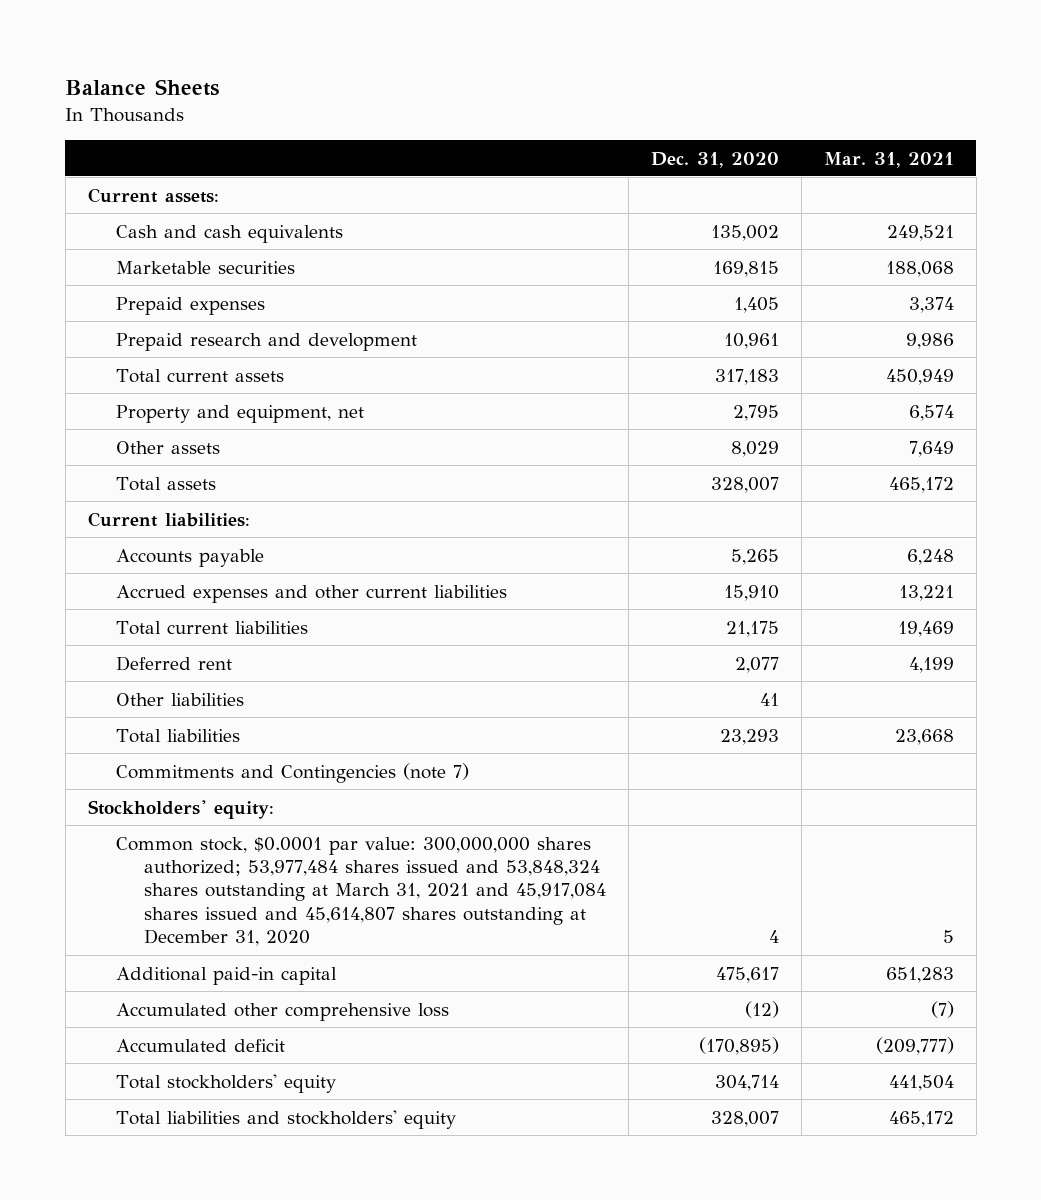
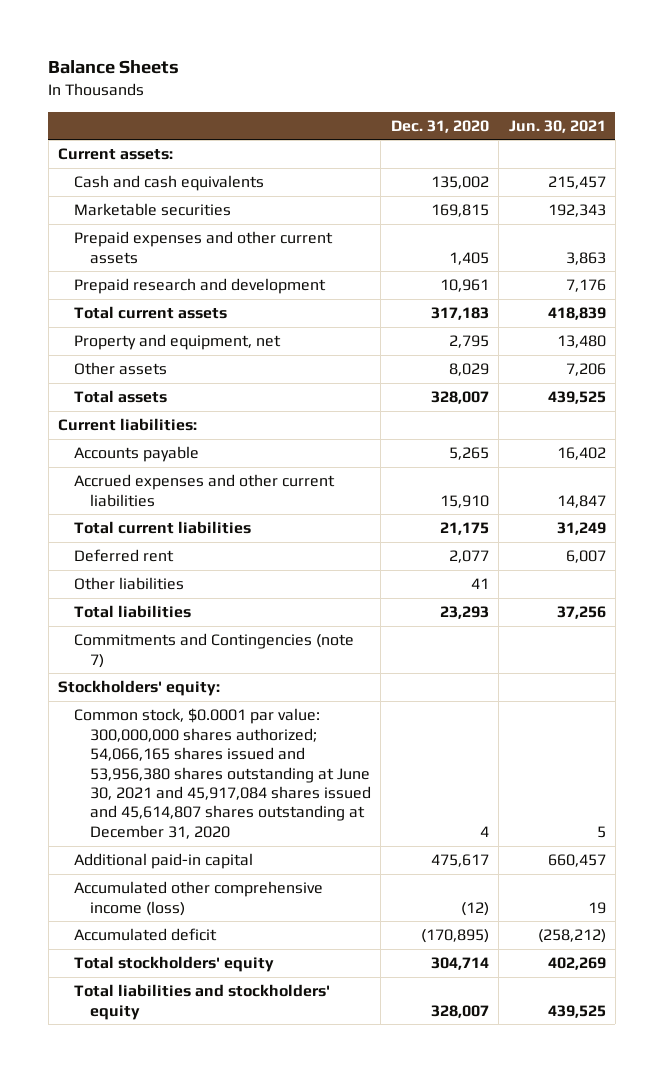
- | Dec. 31, 2020 | Mar. 31, 2021
+ | Dec. 31, 2020 | Jun. 30, 2021
- Prepaid expenses | 1,405 | 3,374
+ Prepaid expenses and other current assets | 1,405 | 3,863
- Common stock, $0.0001 par value: 300,000,000 shares authorized; 53,977,484 shares issued and 53,848,324 shares outstanding at March 31, 2021 and 45,917,084 shares issued and 45,614,807 shares outstanding at December 31, 2020 | 4 | 5
+ Common stock, $0.0001 par value: 300,000,000 shares authorized; 54,066,165 shares issued and 53,956,380 shares outstanding at June 30, 2021 and 45,917,084 shares issued and 45,614,807 shares outstanding at December 31, 2020 | 4 | 5
- Accumulated other comprehensive loss | (12) | (7)
+ Accumulated other comprehensive income (loss) | (12) | 19

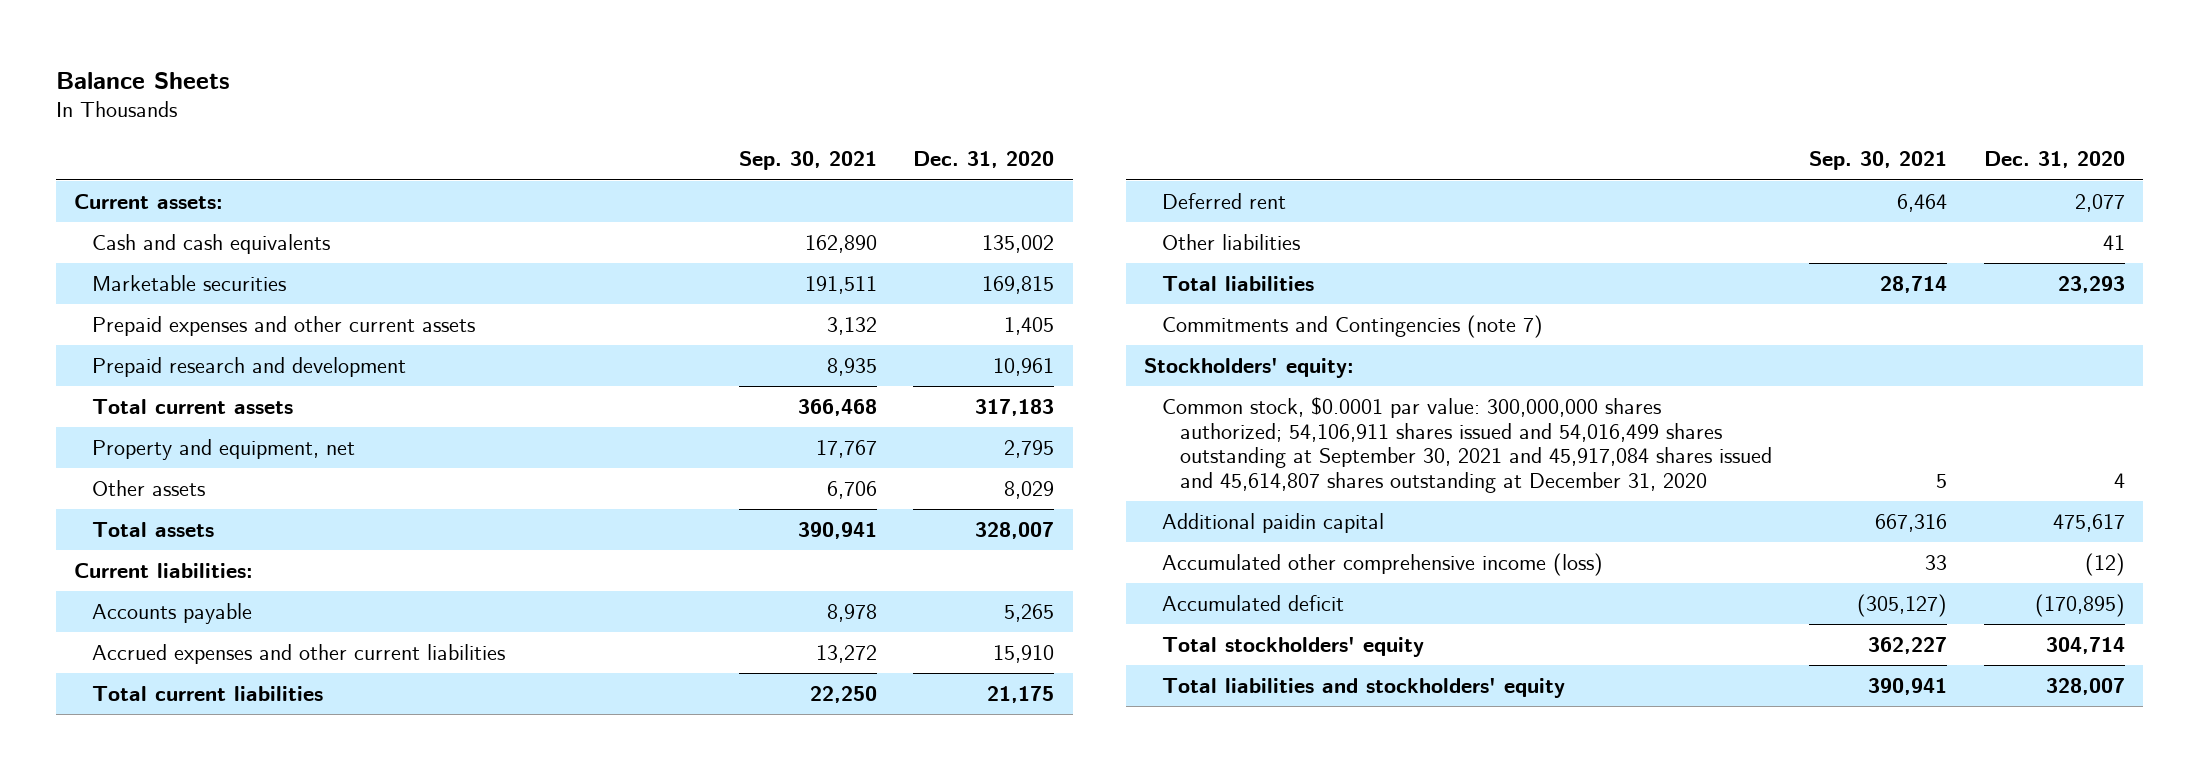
- | Dec. 31, 2020 | Jun. 30, 2021
+ | Sep. 30, 2021 | Dec. 31, 2020
- Common stock, $0.0001 par value: 300,000,000 shares authorized; 54,066,165 shares issued and 53,956,380 shares outstanding at June 30, 2021 and 45,917,084 shares issued and 45,614,807 shares outstanding at December 31, 2020 | 4 | 5
- Additional paid-in capital | 475,617 | 660,457
+ Common stock, $0.0001 par value: 300,000,000 shares authorized; 54,106,911 shares issued and 54,016,499 shares outstanding at September 30, 2021 and 45,917,084 shares issued and 45,614,807 shares outstanding at December 31, 2020 | 5 | 4
+ Additional paidin capital | 667,316 | 475,617

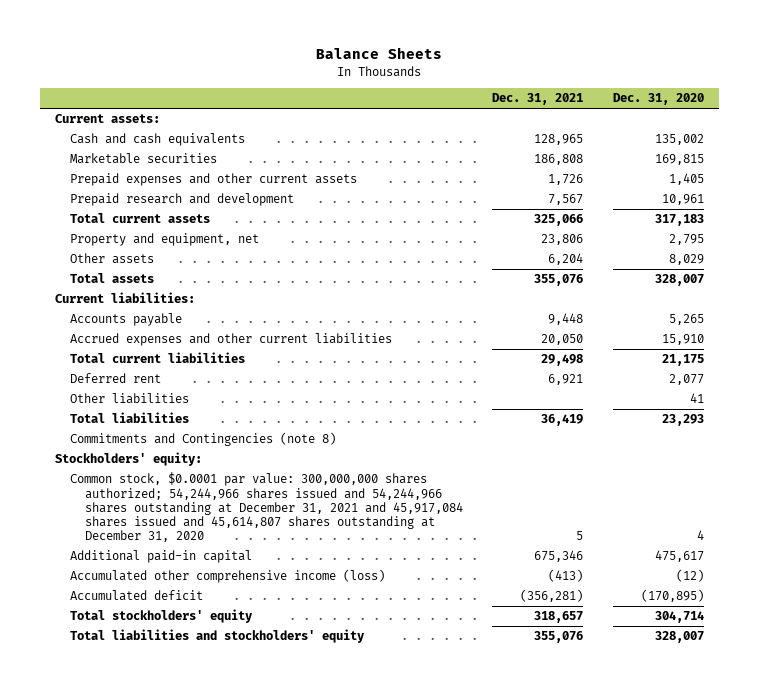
- | Sep. 30, 2021 | Dec. 31, 2020
+ | Dec. 31, 2021 | Dec. 31, 2020
- Commitments and Contingencies (note 7)
+ Commitments and Contingencies (note 8)
- Common stock, $0.0001 par value: 300,000,000 shares authorized; 54,106,911 shares issued and 54,016,499 shares outstanding at September 30, 2021 and 45,917,084 shares issued and 45,614,807 shares outstanding at December 31, 2020 | 5 | 4
- Additional paidin capital | 667,316 | 475,617
+ Common stock, $0.0001 par value: 300,000,000 shares authorized; 54,244,966 shares issued and 54,244,966 shares outstanding at December 31, 2021 and 45,917,084 shares issued and 45,614,807 shares outstanding at December 31, 2020 | 5 | 4
+ Additional paid-in capital | 675,346 | 475,617

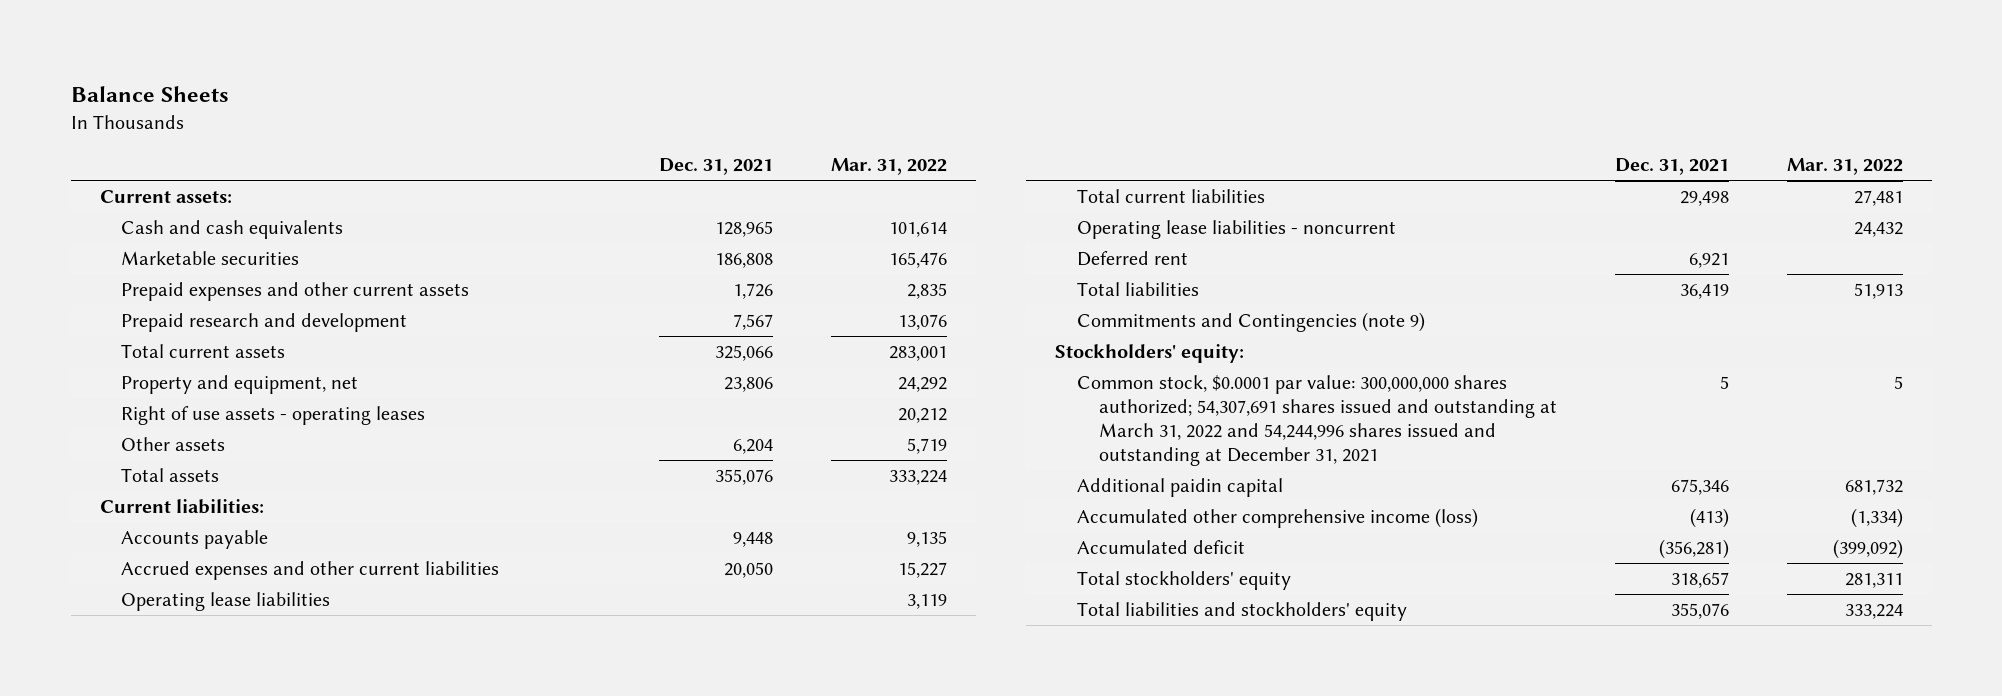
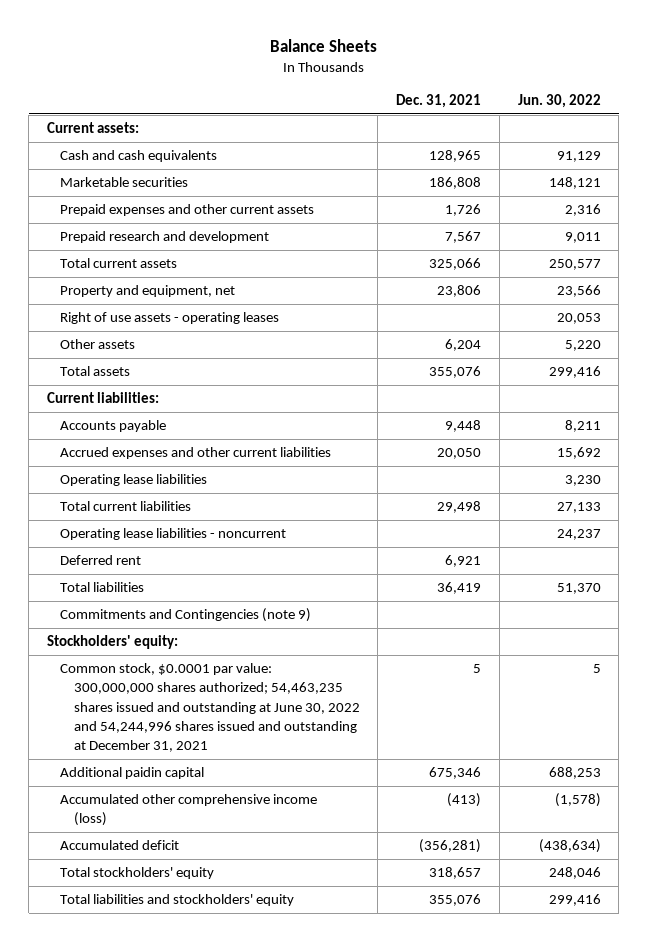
- | Dec. 31, 2021 | Mar. 31, 2022
+ | Dec. 31, 2021 | Jun. 30, 2022
- Common stock, $0.0001 par value: 300,000,000 shares authorized; 54,307,691 shares issued and outstanding at March 31, 2022 and 54,244,996 shares issued and outstanding at December 31, 2021 | 5 | 5
+ Common stock, $0.0001 par value: 300,000,000 shares authorized; 54,463,235 shares issued and outstanding at June 30, 2022 and 54,244,996 shares issued and outstanding at December 31, 2021 | 5 | 5

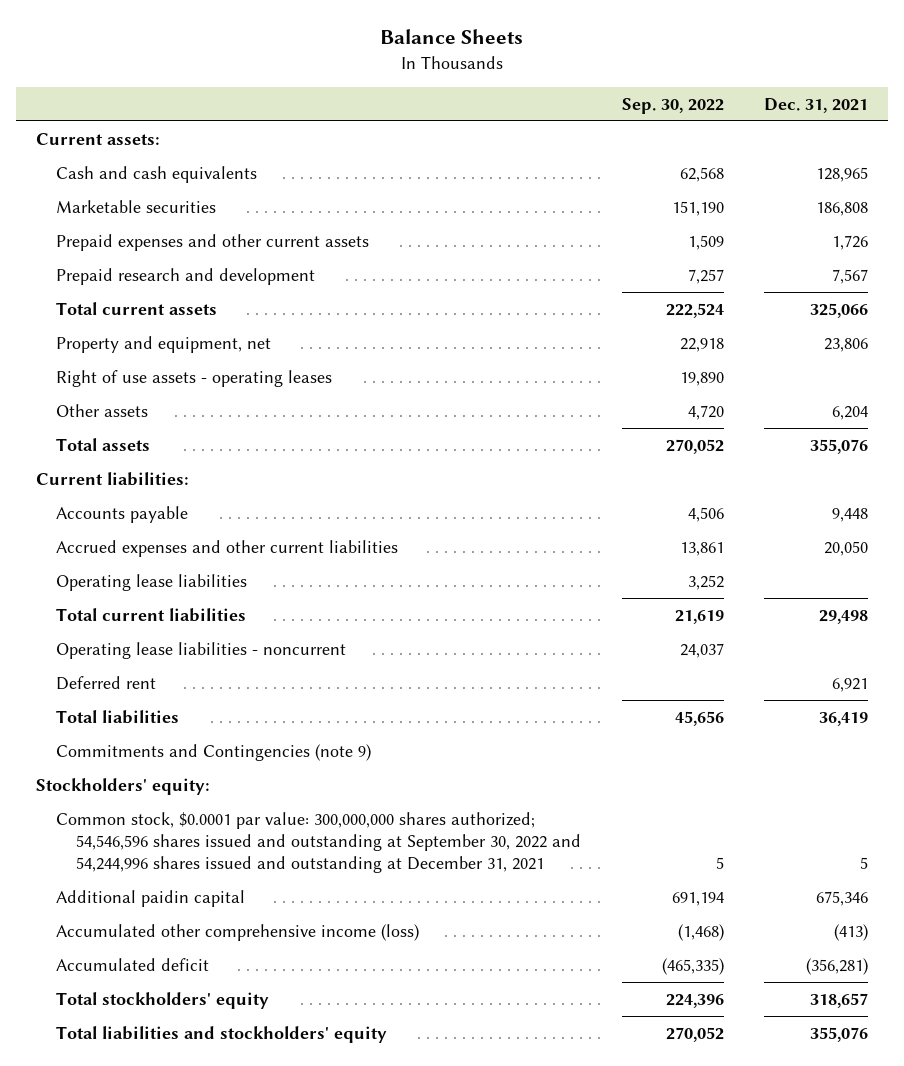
- | Dec. 31, 2021 | Jun. 30, 2022
+ | Sep. 30, 2022 | Dec. 31, 2021
- Common stock, $0.0001 par value: 300,000,000 shares authorized; 54,463,235 shares issued and outstanding at June 30, 2022 and 54,244,996 shares issued and outstanding at December 31, 2021 | 5 | 5
+ Common stock, $0.0001 par value: 300,000,000 shares authorized; 54,546,596 shares issued and outstanding at September 30, 2022 and 54,244,996 shares issued and outstanding at December 31, 2021 | 5 | 5

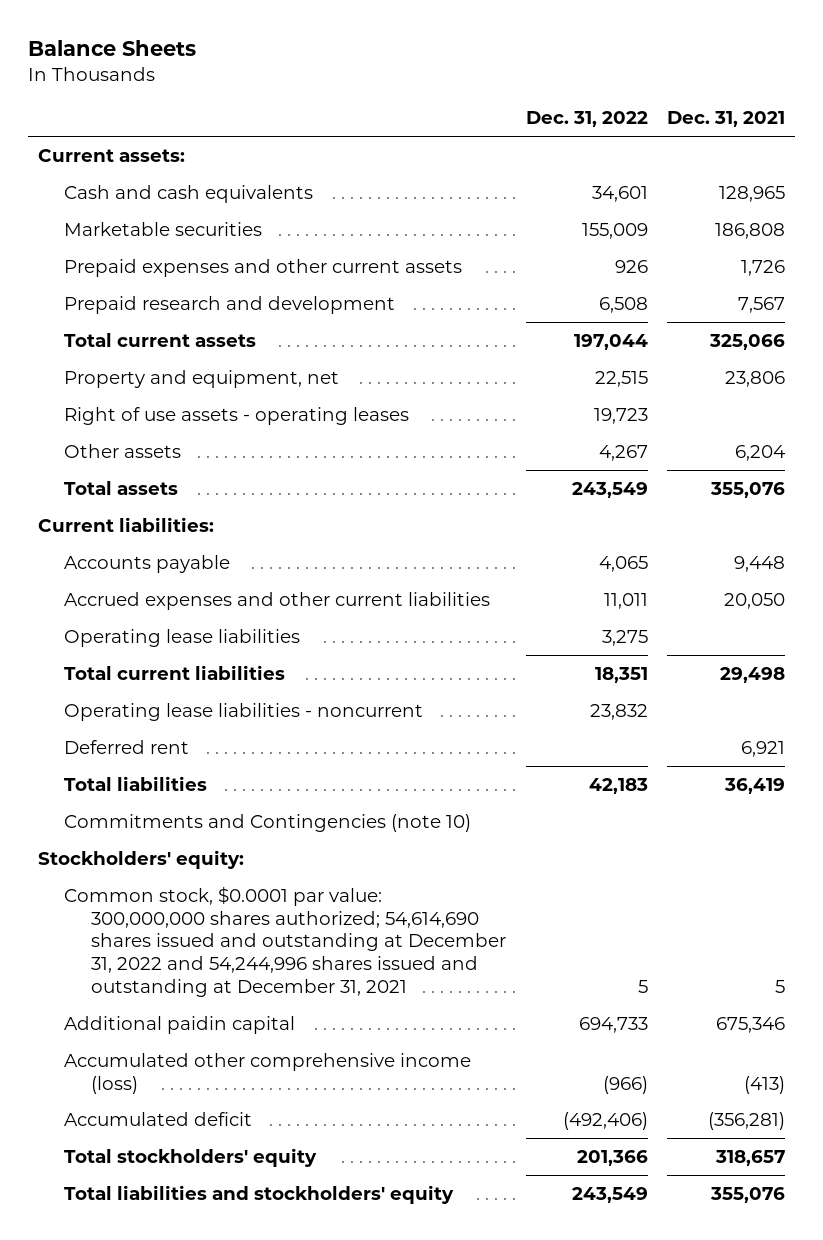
- | Sep. 30, 2022 | Dec. 31, 2021
+ | Dec. 31, 2022 | Dec. 31, 2021
- Commitments and Contingencies (note 9)
+ Commitments and Contingencies (note 10)
- Common stock, $0.0001 par value: 300,000,000 shares authorized; 54,546,596 shares issued and outstanding at September 30, 2022 and 54,244,996 shares issued and outstanding at December 31, 2021 | 5 | 5
+ Common stock, $0.0001 par value: 300,000,000 shares authorized; 54,614,690 shares issued and outstanding at December 31, 2022 and 54,244,996 shares issued and outstanding at December 31, 2021 | 5 | 5

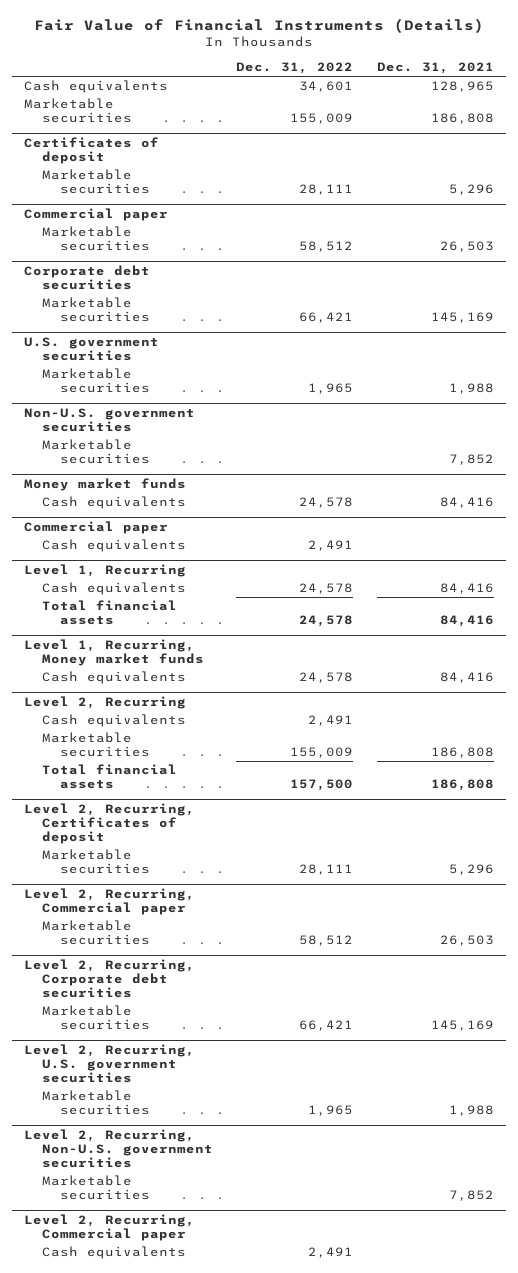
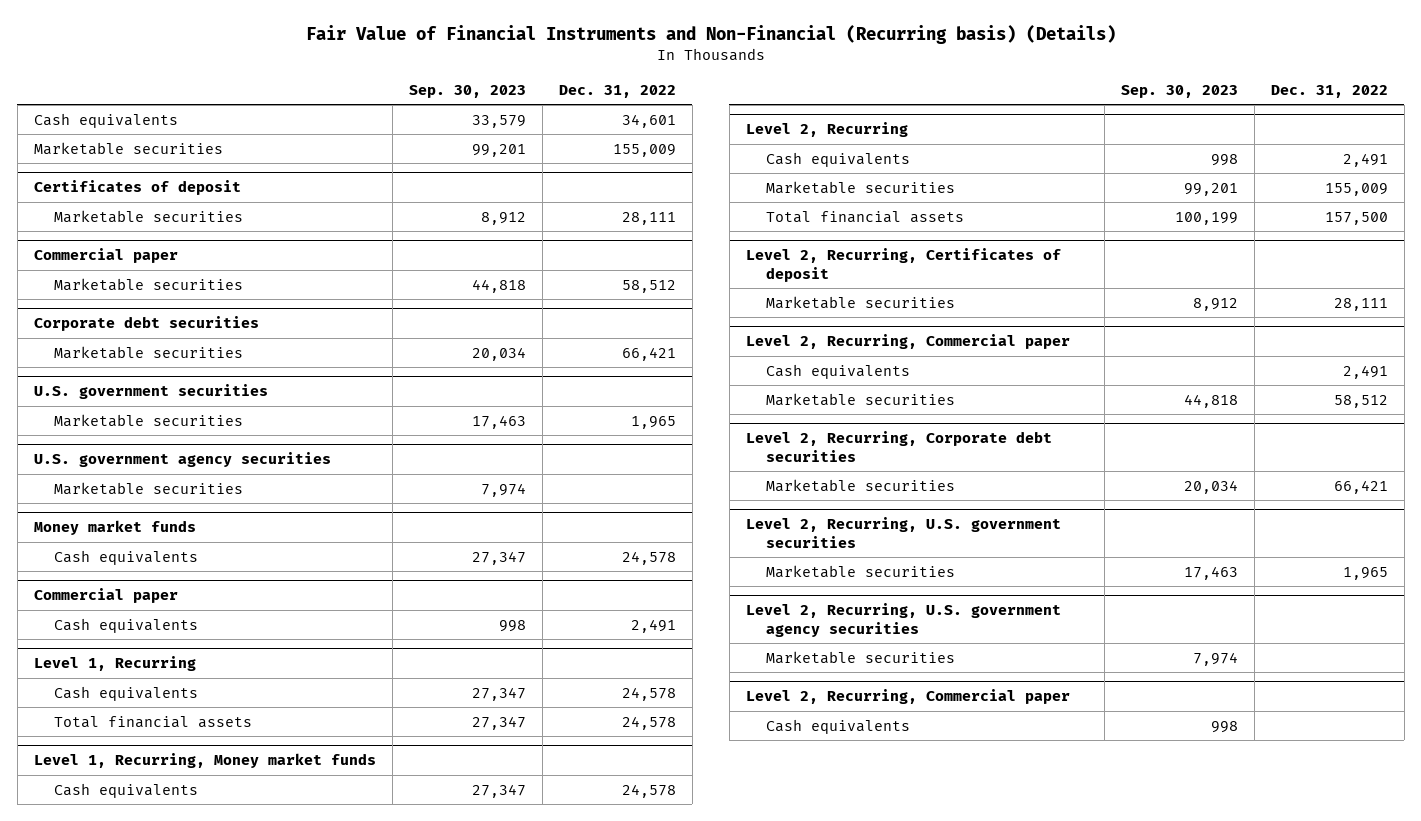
- Fair Value of Financial Instruments (Details)
+ Fair Value of Financial Instruments and Non-Financial (Recurring basis) (Details)
- | Dec. 31, 2022 | Dec. 31, 2021
+ | Sep. 30, 2023 | Dec. 31, 2022
- Non-U.S. government securities
+ U.S. government agency securities
@ Level 2, Recurring, Commercial paper
moved up: Cash equivalents | | 2,491
- Level 2, Recurring, Non-U.S. government securities
+ Level 2, Recurring, U.S. government agency securities
@ Level 2, Recurring, Commercial paper
+ Cash equivalents | 998 |

